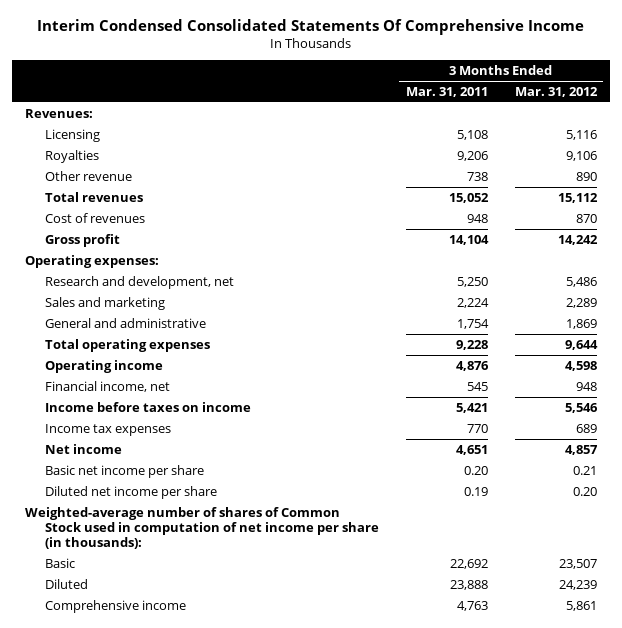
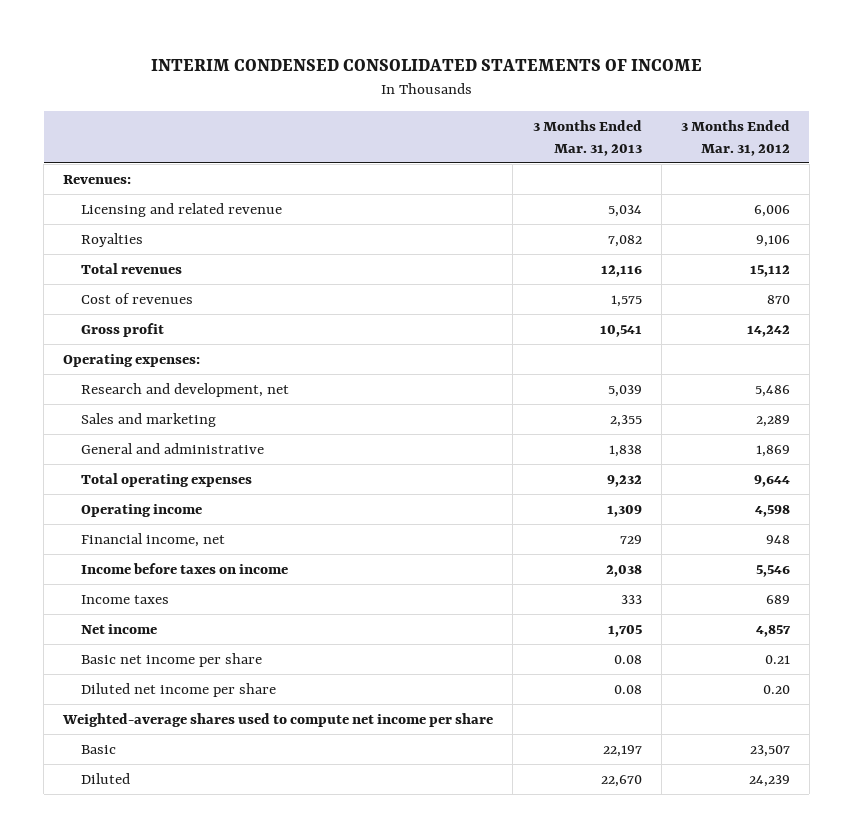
- Interim Condensed Consolidated Statements Of Comprehensive Income
+ INTERIM CONDENSED CONSOLIDATED STATEMENTS OF INCOME
- | 3 Months Ended Mar. 31, 2011 | 3 Months Ended Mar. 31, 2012
+ | 3 Months Ended Mar. 31, 2013 | 3 Months Ended Mar. 31, 2012
- Licensing | 5,108 | 5,116
+ Licensing and related revenue | 5,034 | 6,006
- Other revenue | 738 | 890
- Income tax expenses | 770 | 689
+ Income taxes | 333 | 689
- Weighted-average number of shares of Common Stock used in computation of net income per share (in thousands):
+ Weighted-average shares used to compute net income per share
- Comprehensive income | 4,763 | 5,861

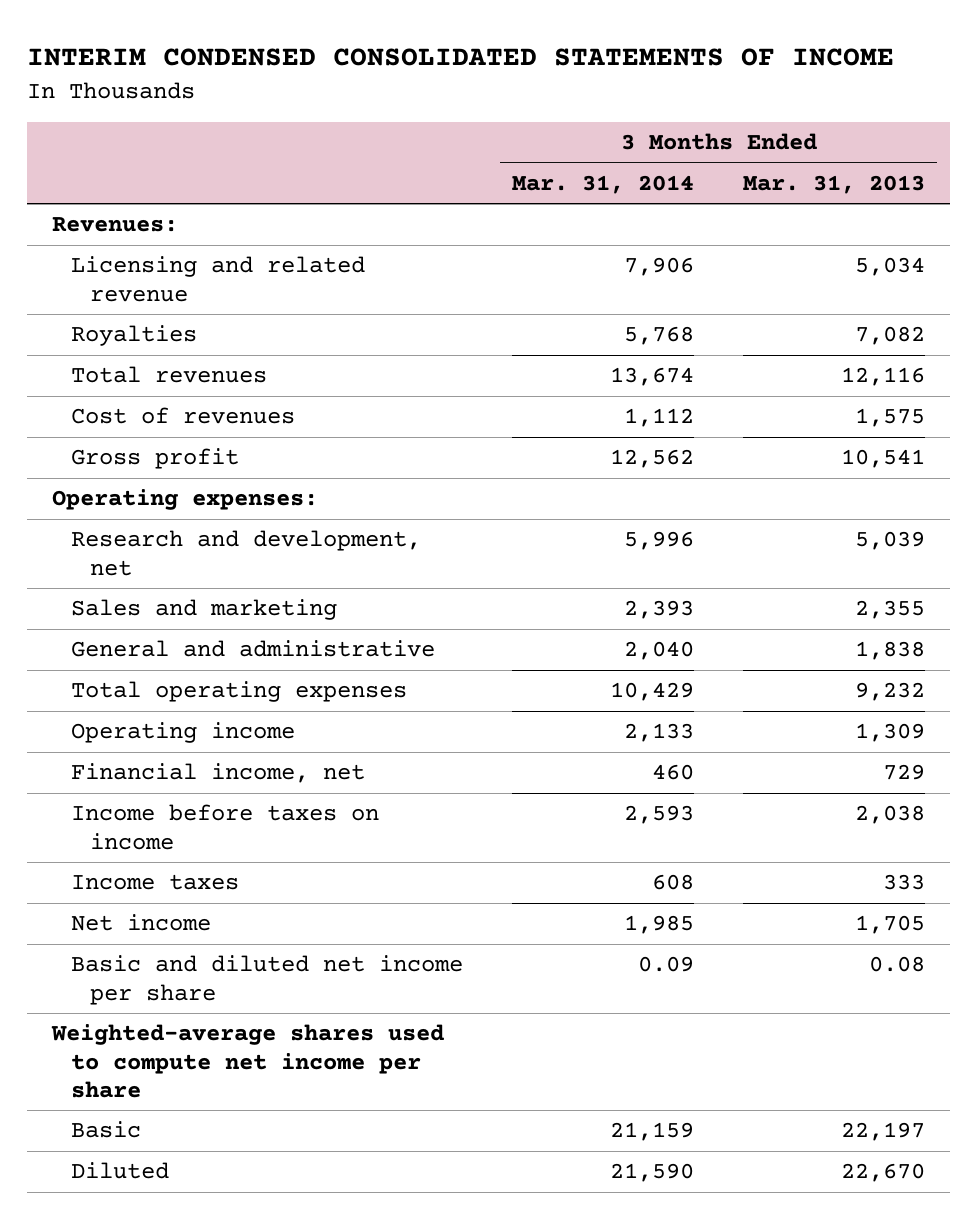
- | 3 Months Ended Mar. 31, 2013 | 3 Months Ended Mar. 31, 2012
+ | 3 Months Ended Mar. 31, 2014 | 3 Months Ended Mar. 31, 2013
- Basic net income per share | 0.08 | 0.21
- Diluted net income per share | 0.08 | 0.20
+ Basic and diluted net income per share | 0.09 | 0.08

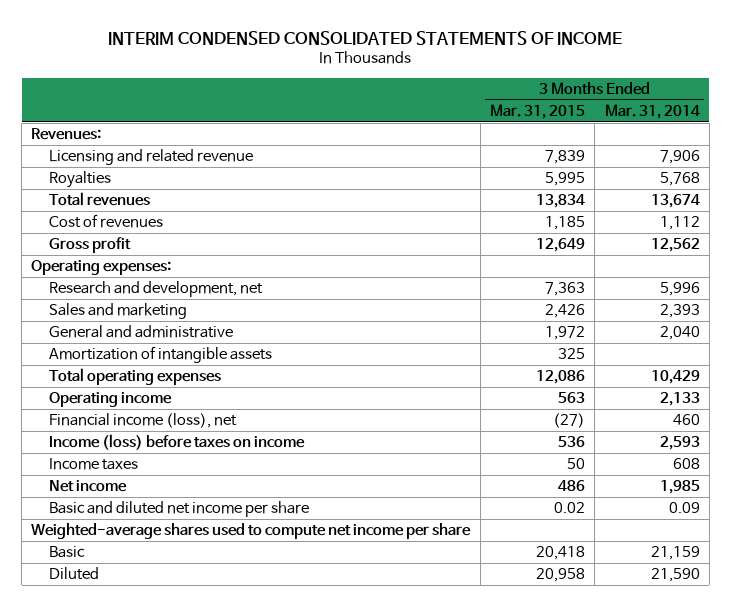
- | 3 Months Ended Mar. 31, 2014 | 3 Months Ended Mar. 31, 2013
+ | 3 Months Ended Mar. 31, 2015 | 3 Months Ended Mar. 31, 2014
+ Amortization of intangible assets | 325 |
- Financial income, net | 460 | 729
- Income before taxes on income | 2,593 | 2,038
+ Financial income (loss), net | (27) | 460
+ Income (loss) before taxes on income | 536 | 2,593

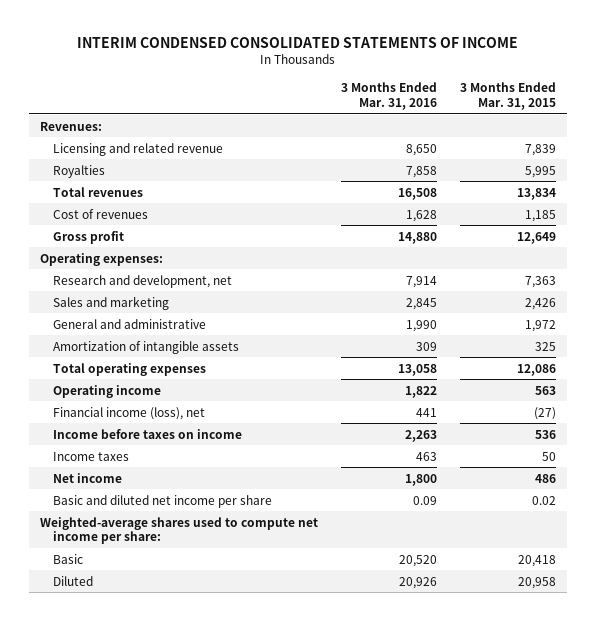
- | 3 Months Ended Mar. 31, 2015 | 3 Months Ended Mar. 31, 2014
+ | 3 Months Ended Mar. 31, 2016 | 3 Months Ended Mar. 31, 2015
- Income (loss) before taxes on income | 536 | 2,593
+ Income before taxes on income | 2,263 | 536
- Weighted-average shares used to compute net income per share
+ Weighted-average shares used to compute net income per share:

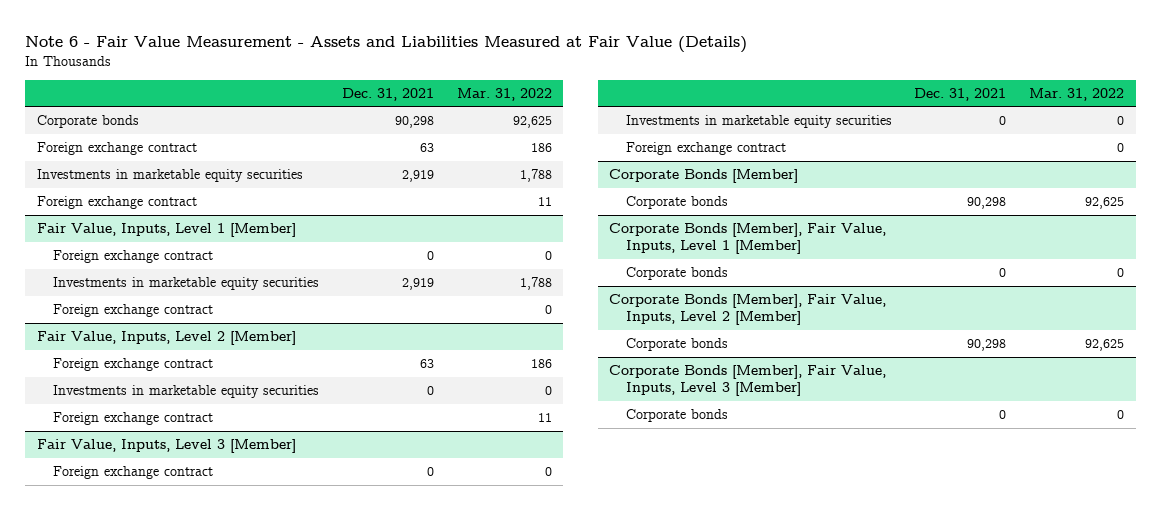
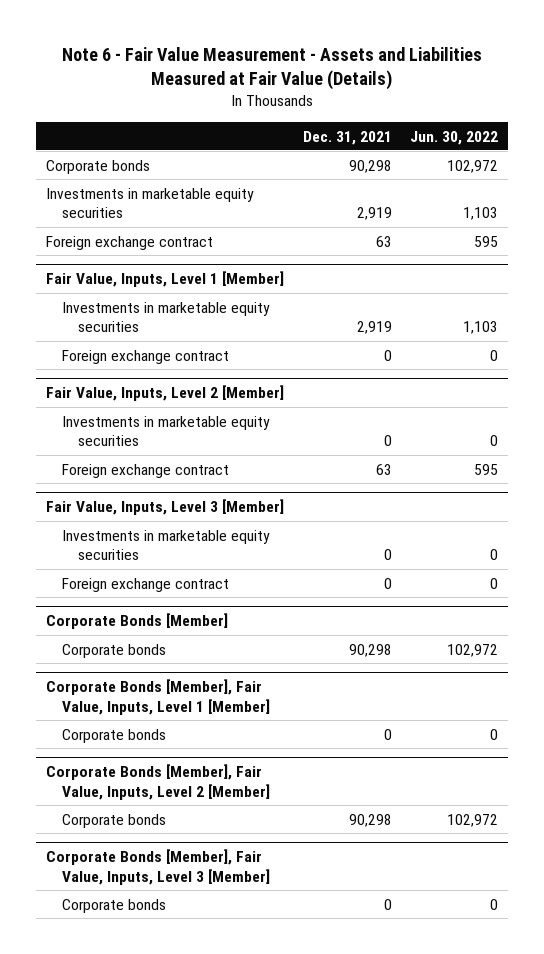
- | Dec. 31, 2021 | Mar. 31, 2022
+ | Dec. 31, 2021 | Jun. 30, 2022
- Foreign exchange contract | | 11
moved down: Foreign exchange contract | 63 | 595
@ Fair Value, Inputs, Level 1 [Member]
- Foreign exchange contract | | 0
moved down: Foreign exchange contract | 0 | 0
@ Fair Value, Inputs, Level 2 [Member]
- Foreign exchange contract | | 11
moved down: Foreign exchange contract | 63 | 595
@ Fair Value, Inputs, Level 3 [Member]
- Foreign exchange contract | | 0
moved down: Foreign exchange contract | 0 | 0

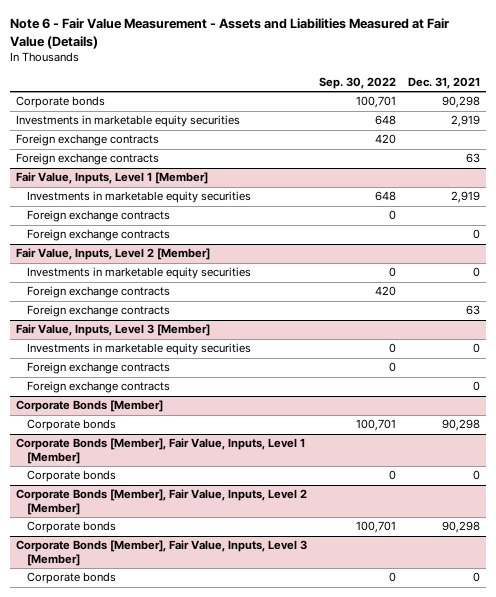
- | Dec. 31, 2021 | Jun. 30, 2022
+ | Sep. 30, 2022 | Dec. 31, 2021
- Foreign exchange contract | 63 | 595
+ Foreign exchange contracts | 420 |
+ Foreign exchange contracts | | 63
@ Fair Value, Inputs, Level 1 [Member]
- Foreign exchange contract | 0 | 0
+ Foreign exchange contracts | 0 |
+ Foreign exchange contracts | | 0
@ Fair Value, Inputs, Level 2 [Member]
- Foreign exchange contract | 63 | 595
+ Foreign exchange contracts | 420 |
+ Foreign exchange contracts | | 63
@ Fair Value, Inputs, Level 3 [Member]
- Foreign exchange contract | 0 | 0
+ Foreign exchange contracts | 0 |
+ Foreign exchange contracts | | 0

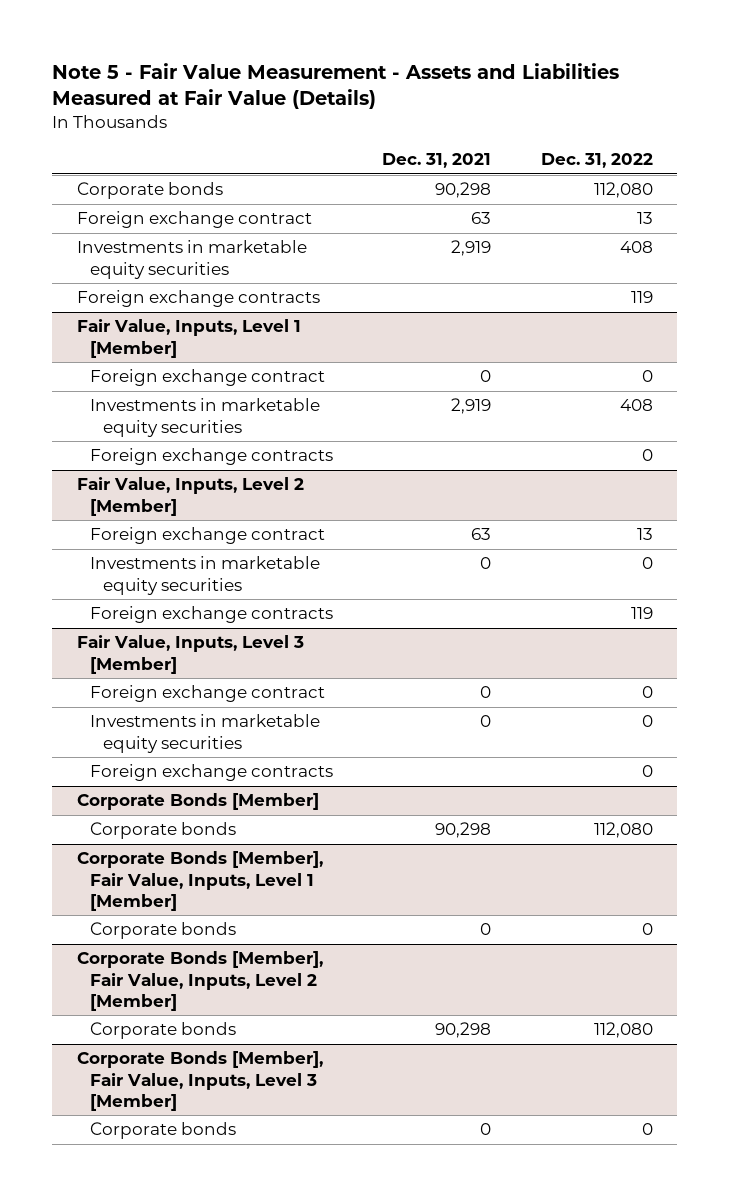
- Note 6 - Fair Value Measurement - Assets and Liabilities Measured at Fair Value (Details)
+ Note 5 - Fair Value Measurement - Assets and Liabilities Measured at Fair Value (Details)
- | Sep. 30, 2022 | Dec. 31, 2021
+ | Dec. 31, 2021 | Dec. 31, 2022
+ Foreign exchange contract | 63 | 13
- Foreign exchange contracts | | 63
@ Fair Value, Inputs, Level 1 [Member]
+ Foreign exchange contract | 0 | 0
- Foreign exchange contracts | | 0
@ Fair Value, Inputs, Level 2 [Member]
+ Foreign exchange contract | 63 | 13
- Foreign exchange contracts | | 63
@ Fair Value, Inputs, Level 3 [Member]
+ Foreign exchange contract | 0 | 0
- Foreign exchange contracts | | 0

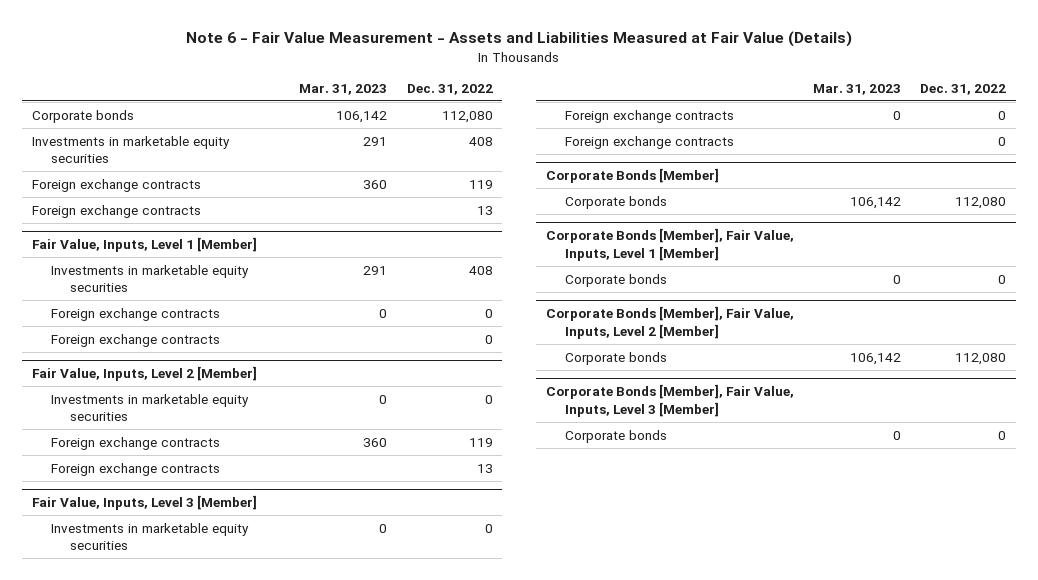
- Note 5 - Fair Value Measurement - Assets and Liabilities Measured at Fair Value (Details)
+ Note 6 - Fair Value Measurement - Assets and Liabilities Measured at Fair Value (Details)
- | Dec. 31, 2021 | Dec. 31, 2022
+ | Mar. 31, 2023 | Dec. 31, 2022
- Foreign exchange contract | 63 | 13
+ Foreign exchange contracts | | 13
@ Fair Value, Inputs, Level 1 [Member]
- Foreign exchange contract | 0 | 0
+ Foreign exchange contracts | | 0
@ Fair Value, Inputs, Level 2 [Member]
- Foreign exchange contract | 63 | 13
+ Foreign exchange contracts | | 13
@ Fair Value, Inputs, Level 3 [Member]
- Foreign exchange contract | 0 | 0
+ Foreign exchange contracts | | 0

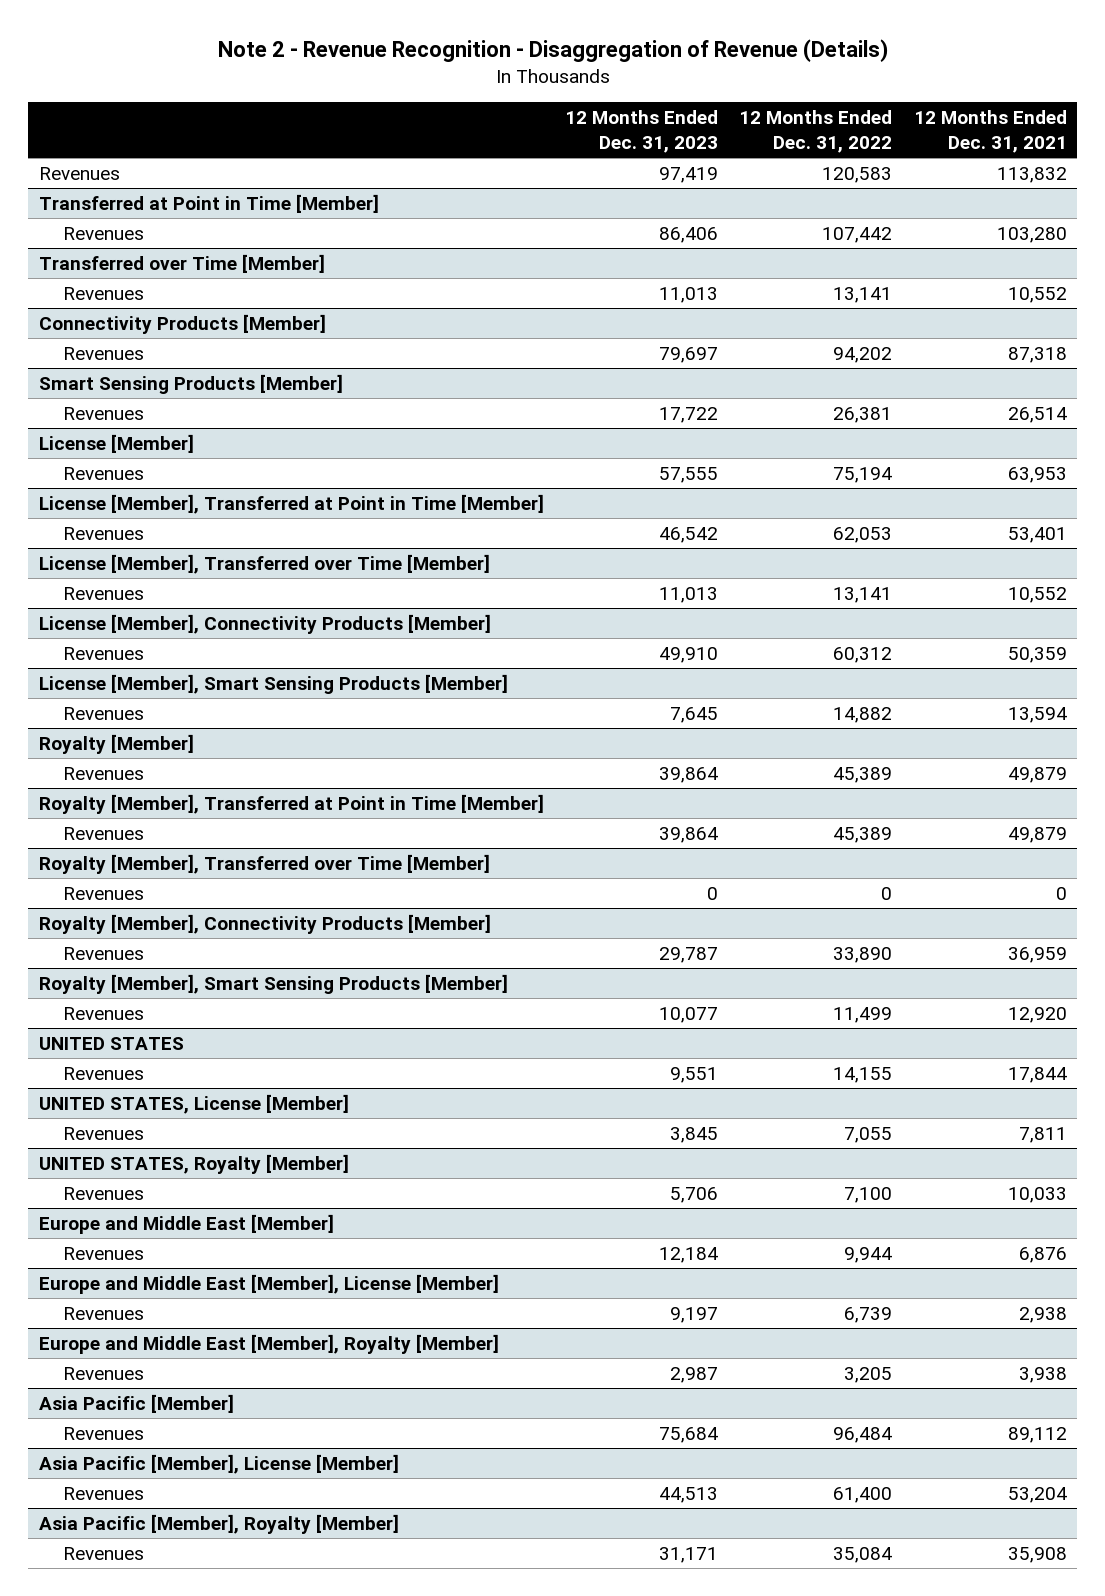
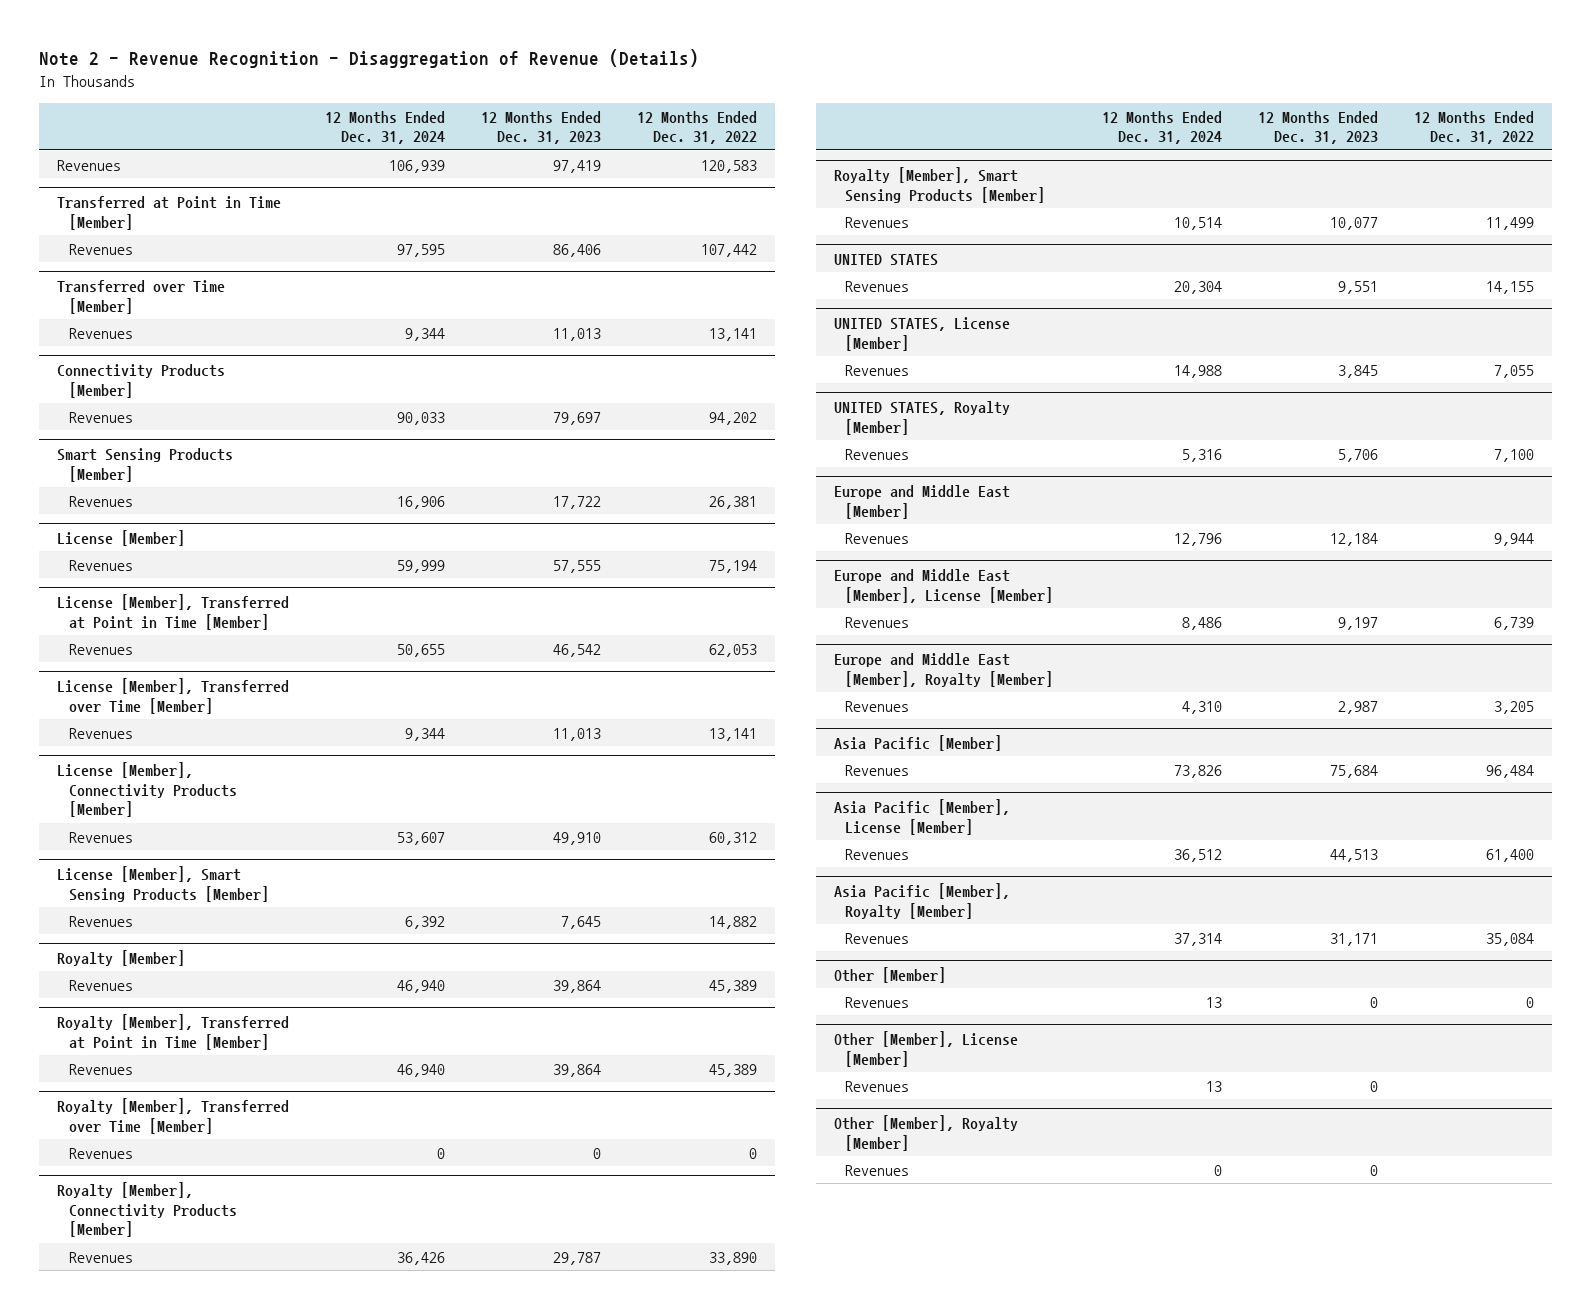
- | 12 Months Ended Dec. 31, 2023 | 12 Months Ended Dec. 31, 2022 | 12 Months Ended Dec. 31, 2021
+ | 12 Months Ended Dec. 31, 2024 | 12 Months Ended Dec. 31, 2023 | 12 Months Ended Dec. 31, 2022
+ Other [Member]
+ Revenues | 13 | 0 | 0
+ Other [Member], License [Member]
+ Revenues | 13 | 0 |
+ Other [Member], Royalty [Member]
+ Revenues | 0 | 0 |

